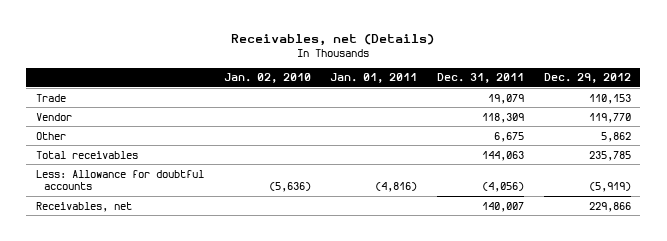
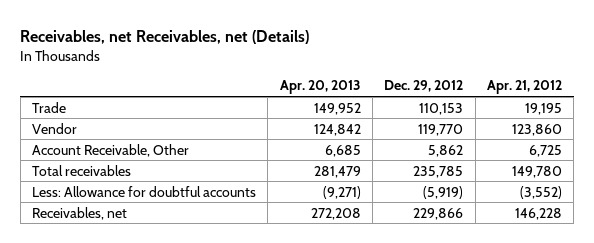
- Receivables, net (Details)
+ Receivables, net Receivables, net (Details)
- | Jan. 02, 2010 | Jan. 01, 2011 | Dec. 31, 2011 | Dec. 29, 2012
+ | Apr. 20, 2013 | Dec. 29, 2012 | Apr. 21, 2012
- Other | | | 6,675 | 5,862
+ Account Receivable, Other | 6,685 | 5,862 | 6,725

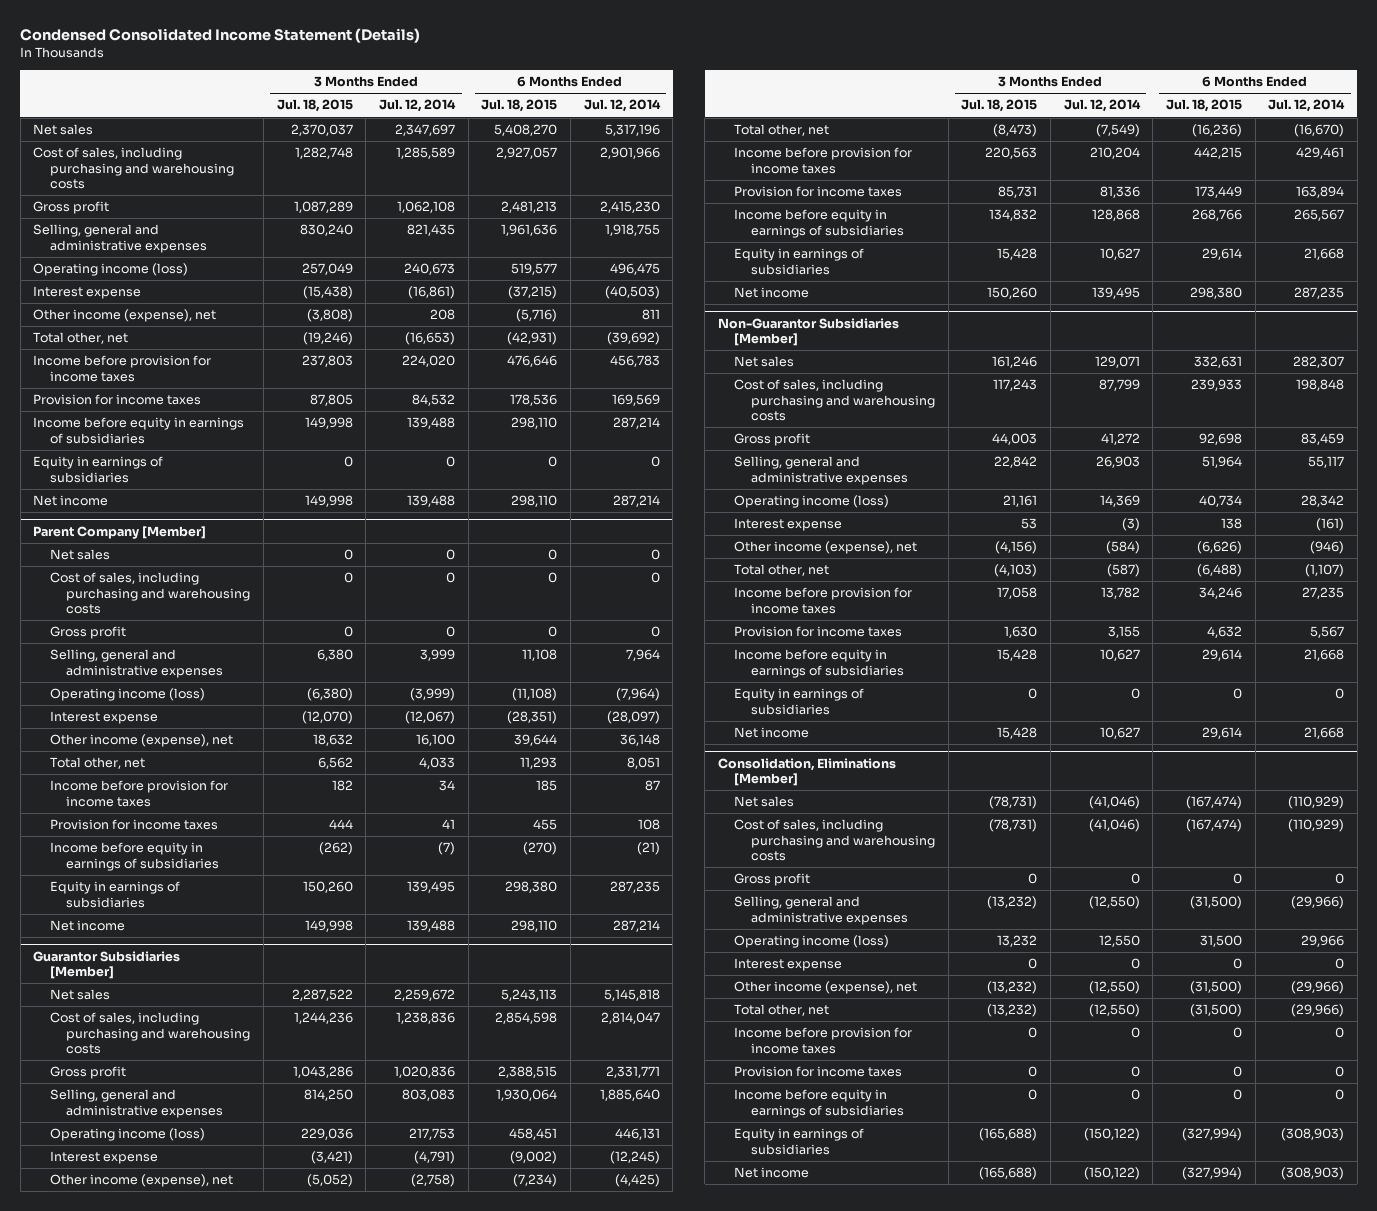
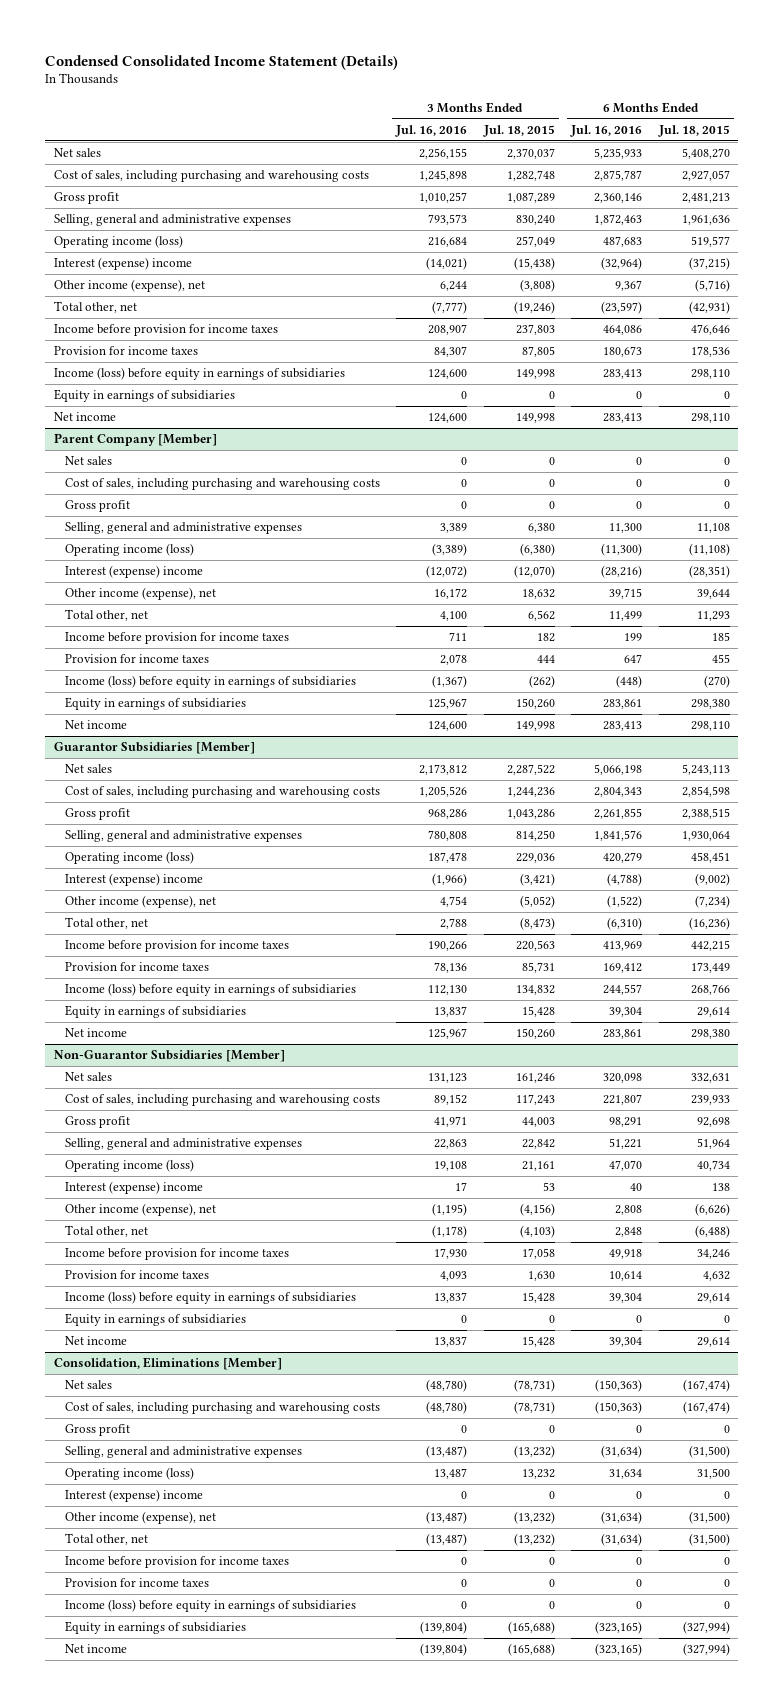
- | 3 Months Ended Jul. 18, 2015 | 3 Months Ended Jul. 12, 2014 | 6 Months Ended Jul. 18, 2015 | 6 Months Ended Jul. 12, 2014
+ | 3 Months Ended Jul. 16, 2016 | 3 Months Ended Jul. 18, 2015 | 6 Months Ended Jul. 16, 2016 | 6 Months Ended Jul. 18, 2015
- Interest expense | (15,438) | (16,861) | (37,215) | (40,503)
+ Interest (expense) income | (14,021) | (15,438) | (32,964) | (37,215)
- Income before equity in earnings of subsidiaries | 149,998 | 139,488 | 298,110 | 287,214
+ Income (loss) before equity in earnings of subsidiaries | 124,600 | 149,998 | 283,413 | 298,110
@ Parent Company [Member]
- Interest expense | (12,070) | (12,067) | (28,351) | (28,097)
+ Interest (expense) income | (12,072) | (12,070) | (28,216) | (28,351)
- Income before equity in earnings of subsidiaries | (262) | (7) | (270) | (21)
+ Income (loss) before equity in earnings of subsidiaries | (1,367) | (262) | (448) | (270)
@ Guarantor Subsidiaries [Member]
- Interest expense | (3,421) | (4,791) | (9,002) | (12,245)
+ Interest (expense) income | (1,966) | (3,421) | (4,788) | (9,002)
- Income before equity in earnings of subsidiaries | 134,832 | 128,868 | 268,766 | 265,567
+ Income (loss) before equity in earnings of subsidiaries | 112,130 | 134,832 | 244,557 | 268,766
@ Non-Guarantor Subsidiaries [Member]
- Interest expense | 53 | (3) | 138 | (161)
+ Interest (expense) income | 17 | 53 | 40 | 138
- Income before equity in earnings of subsidiaries | 15,428 | 10,627 | 29,614 | 21,668
+ Income (loss) before equity in earnings of subsidiaries | 13,837 | 15,428 | 39,304 | 29,614
@ Consolidation, Eliminations [Member]
- Interest expense | 0 | 0 | 0 | 0
+ Interest (expense) income | 0 | 0 | 0 | 0
- Income before equity in earnings of subsidiaries | 0 | 0 | 0 | 0
+ Income (loss) before equity in earnings of subsidiaries | 0 | 0 | 0 | 0

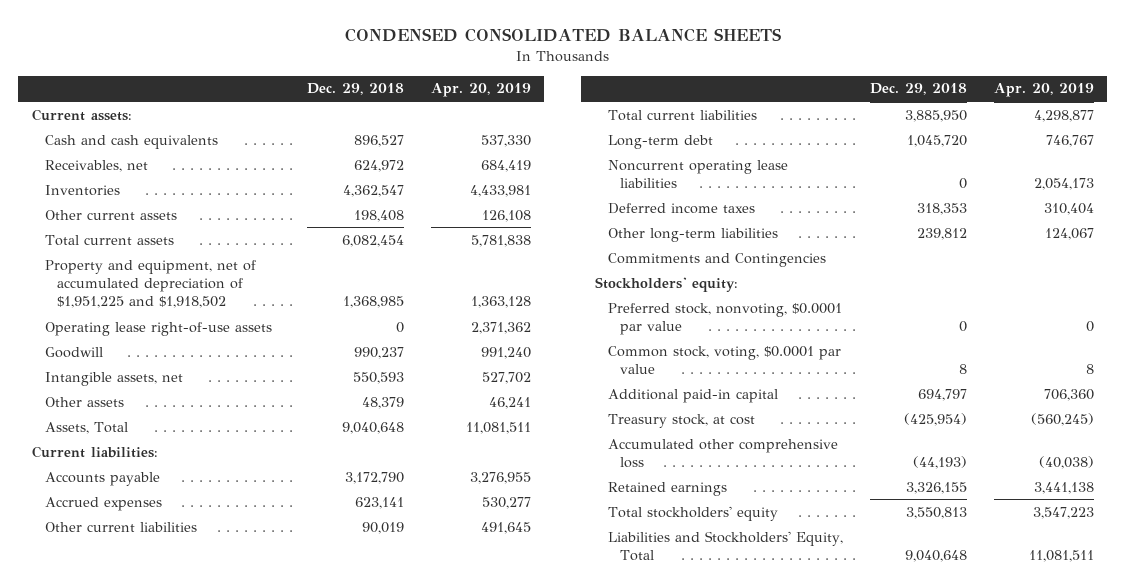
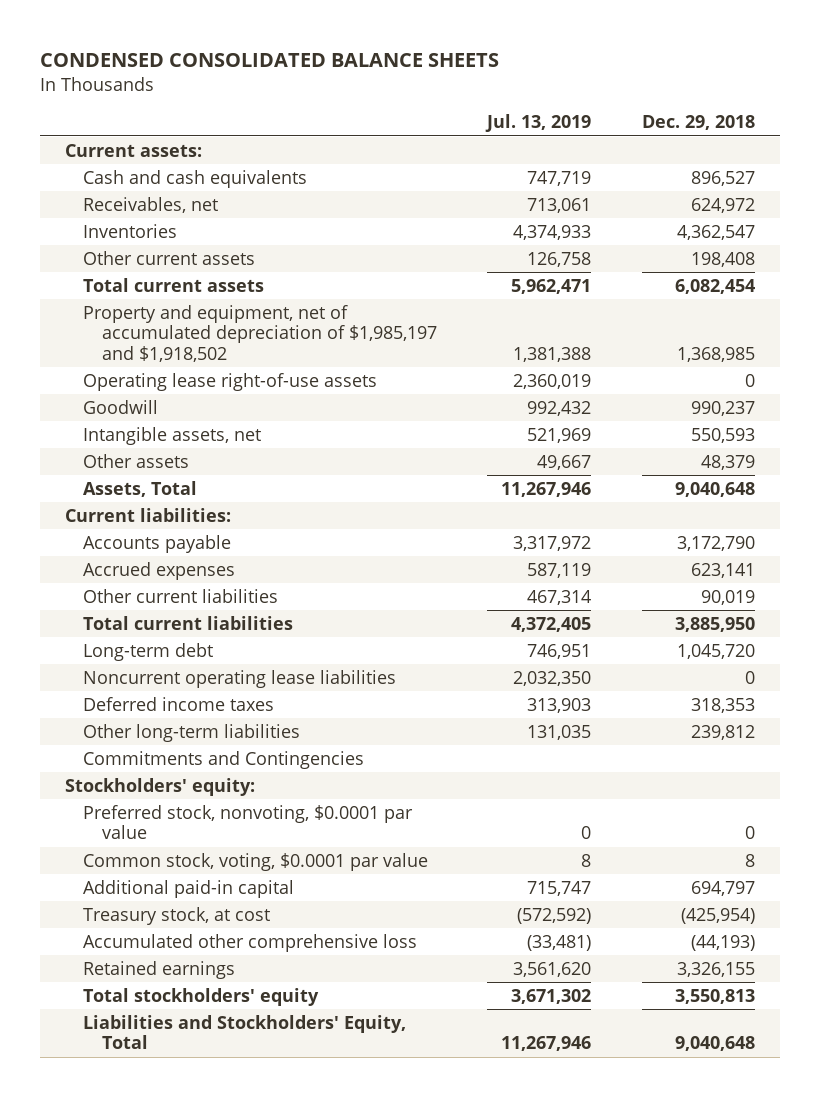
- | Dec. 29, 2018 | Apr. 20, 2019
+ | Jul. 13, 2019 | Dec. 29, 2018
- Property and equipment, net of accumulated depreciation of $1,951,225 and $1,918,502 | 1,368,985 | 1,363,128
+ Property and equipment, net of accumulated depreciation of $1,985,197 and $1,918,502 | 1,381,388 | 1,368,985

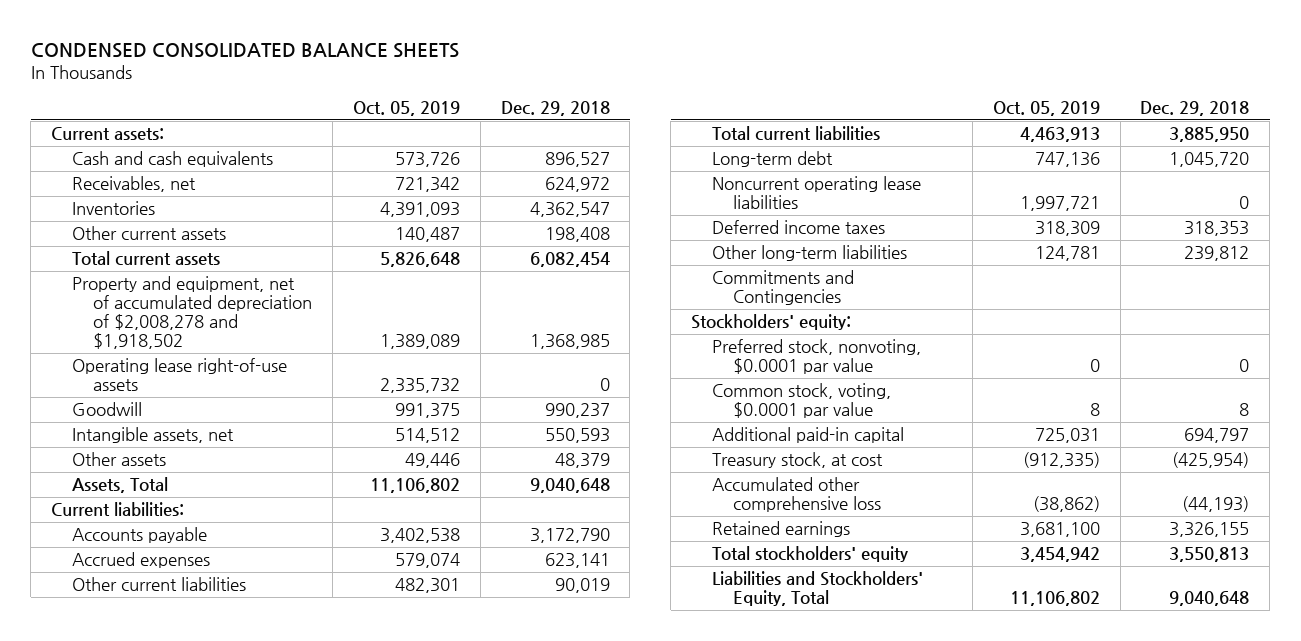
- | Jul. 13, 2019 | Dec. 29, 2018
+ | Oct. 05, 2019 | Dec. 29, 2018
- Property and equipment, net of accumulated depreciation of $1,985,197 and $1,918,502 | 1,381,388 | 1,368,985
+ Property and equipment, net of accumulated depreciation of $2,008,278 and $1,918,502 | 1,389,089 | 1,368,985

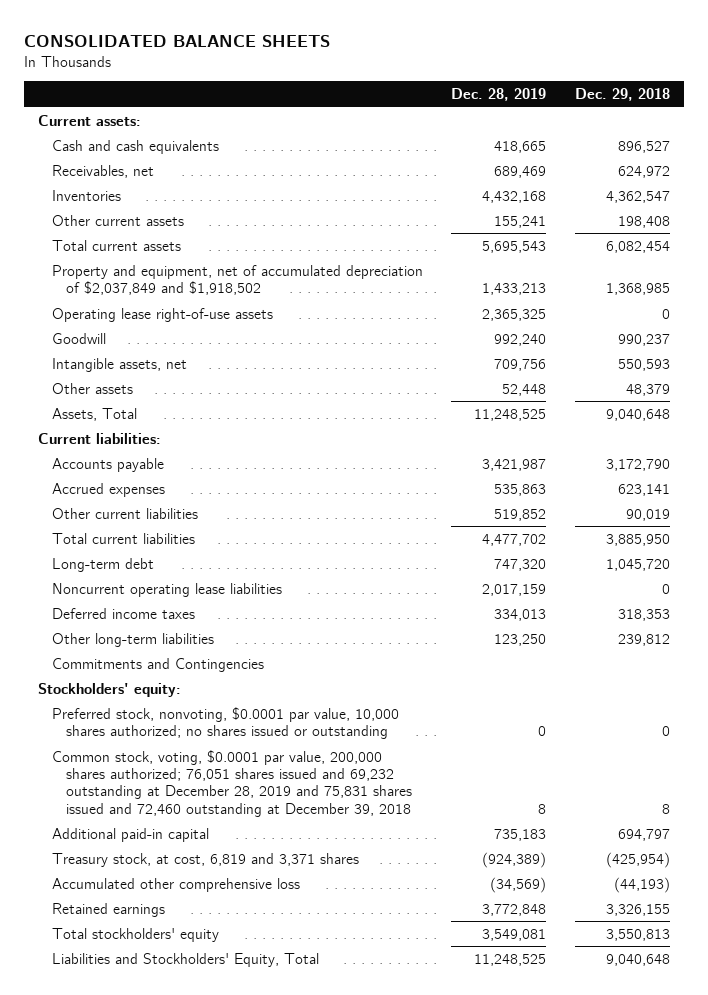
- CONDENSED CONSOLIDATED BALANCE SHEETS
+ CONSOLIDATED BALANCE SHEETS
- | Oct. 05, 2019 | Dec. 29, 2018
+ | Dec. 28, 2019 | Dec. 29, 2018
- Property and equipment, net of accumulated depreciation of $2,008,278 and $1,918,502 | 1,389,089 | 1,368,985
+ Property and equipment, net of accumulated depreciation of $2,037,849 and $1,918,502 | 1,433,213 | 1,368,985
- Preferred stock, nonvoting, $0.0001 par value | 0 | 0
- Common stock, voting, $0.0001 par value | 8 | 8
+ Preferred stock, nonvoting, $0.0001 par value, 10,000 shares authorized; no shares issued or outstanding | 0 | 0
+ Common stock, voting, $0.0001 par value, 200,000 shares authorized; 76,051 shares issued and 69,232 outstanding at December 28, 2019 and 75,831 shares issued and 72,460 outstanding at December 39, 2018 | 8 | 8
- Treasury stock, at cost | (912,335) | (425,954)
+ Treasury stock, at cost, 6,819 and 3,371 shares | (924,389) | (425,954)

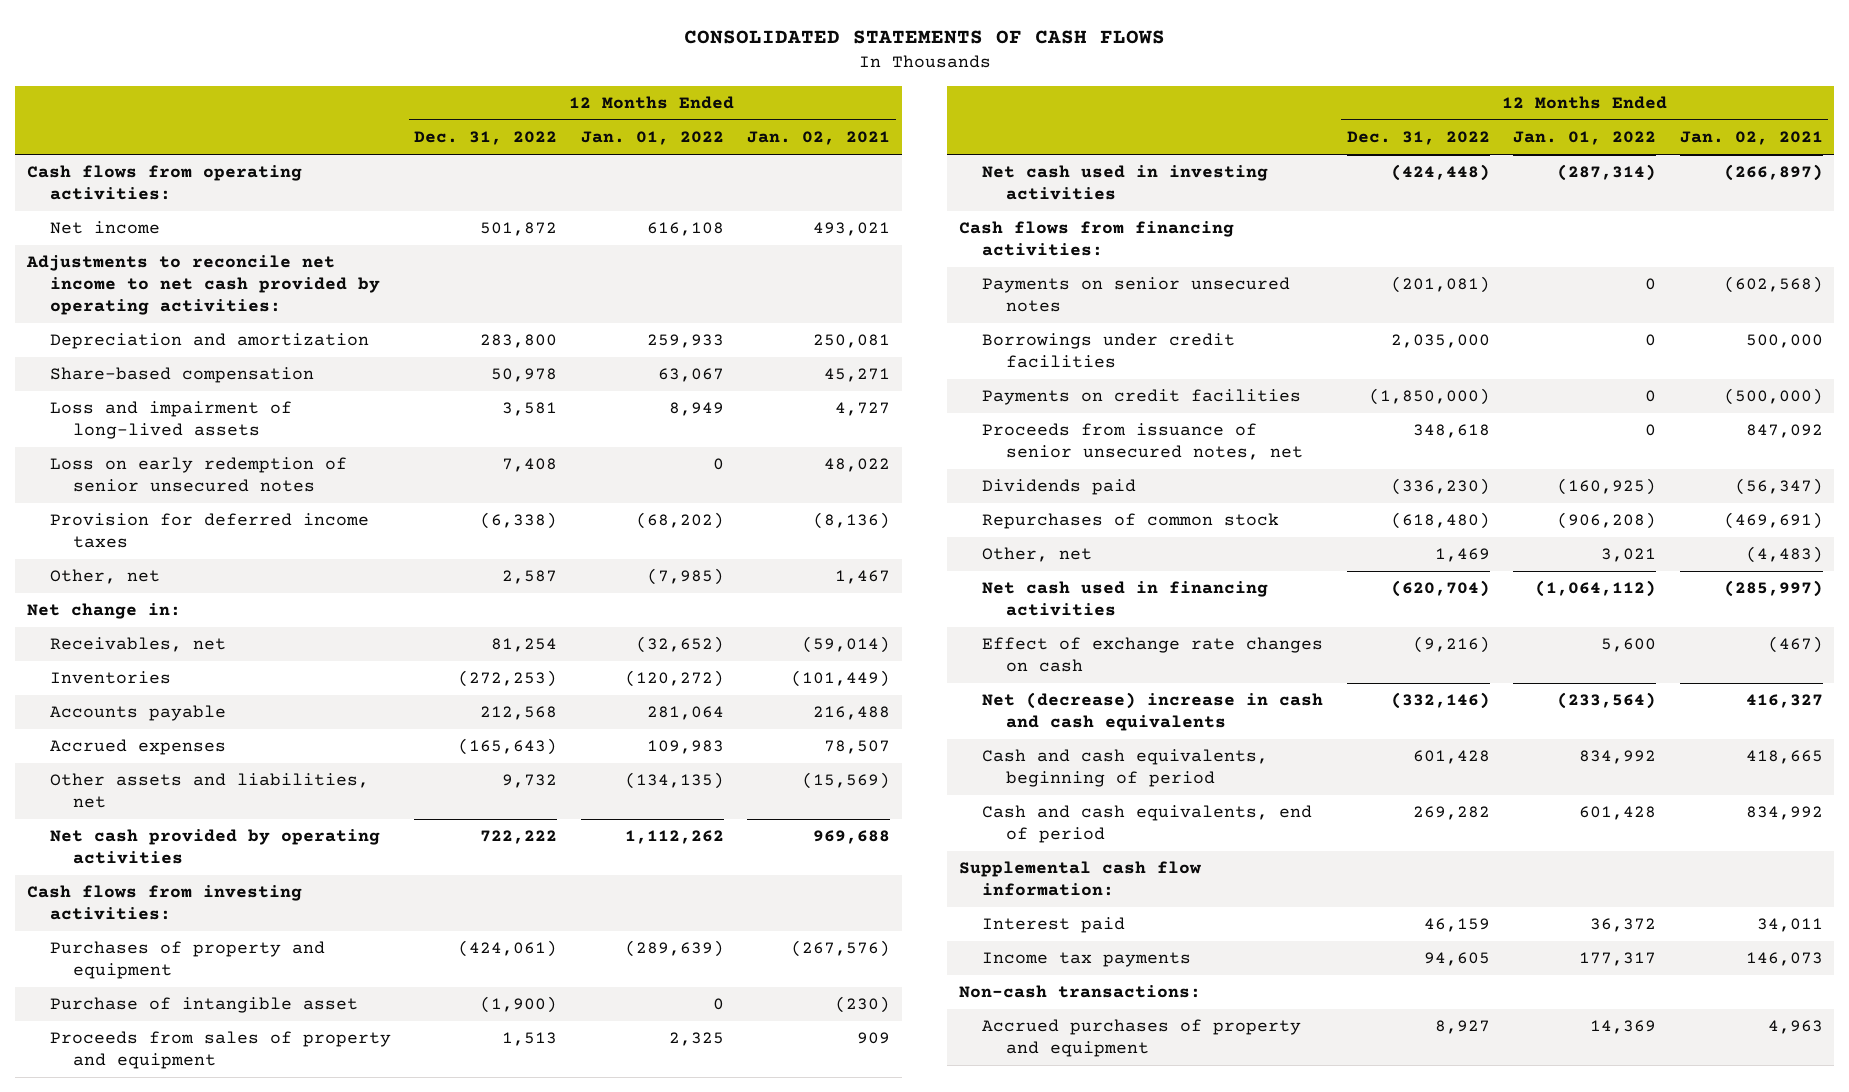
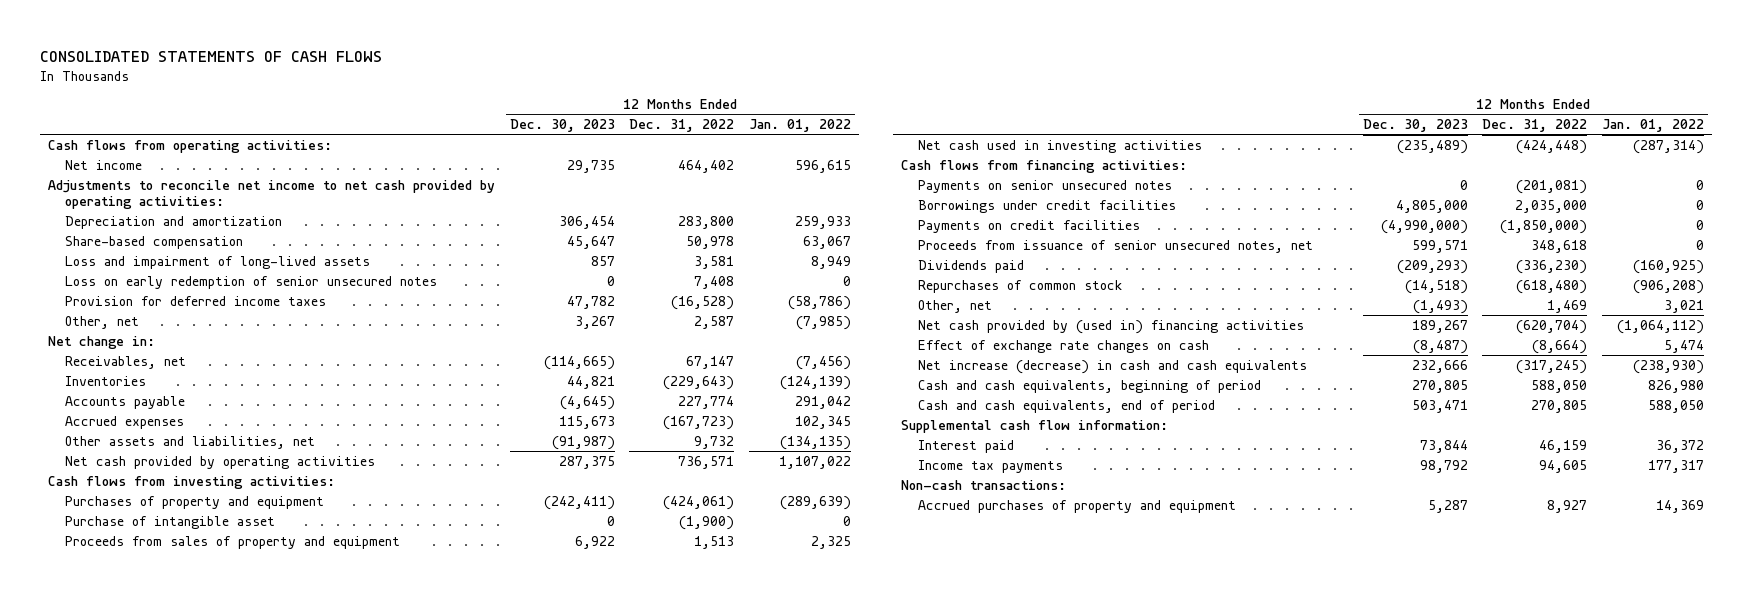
- | 12 Months Ended Dec. 31, 2022 | 12 Months Ended Jan. 01, 2022 | 12 Months Ended Jan. 02, 2021
+ | 12 Months Ended Dec. 30, 2023 | 12 Months Ended Dec. 31, 2022 | 12 Months Ended Jan. 01, 2022
- Net income | 501,872 | 616,108 | 493,021
+ Net income | 29,735 | 464,402 | 596,615
- Provision for deferred income taxes | (6,338) | (68,202) | (8,136)
+ Provision for deferred income taxes | 47,782 | (16,528) | (58,786)
- Receivables, net | 81,254 | (32,652) | (59,014)
- Inventories | (272,253) | (120,272) | (101,449)
- Accounts payable | 212,568 | 281,064 | 216,488
- Accrued expenses | (165,643) | 109,983 | 78,507
+ Receivables, net | (114,665) | 67,147 | (7,456)
+ Inventories | 44,821 | (229,643) | (124,139)
+ Accounts payable | (4,645) | 227,774 | 291,042
+ Accrued expenses | 115,673 | (167,723) | 102,345
- Net cash provided by operating activities | 722,222 | 1,112,262 | 969,688
+ Net cash provided by operating activities | 287,375 | 736,571 | 1,107,022
- Net cash used in financing activities | (620,704) | (1,064,112) | (285,997)
- Effect of exchange rate changes on cash | (9,216) | 5,600 | (467)
- Net (decrease) increase in cash and cash equivalents | (332,146) | (233,564) | 416,327
- Cash and cash equivalents, beginning of period | 601,428 | 834,992 | 418,665
- Cash and cash equivalents, end of period | 269,282 | 601,428 | 834,992
+ Net cash provided by (used in) financing activities | 189,267 | (620,704) | (1,064,112)
+ Effect of exchange rate changes on cash | (8,487) | (8,664) | 5,474
+ Net increase (decrease) in cash and cash equivalents | 232,666 | (317,245) | (238,930)
+ Cash and cash equivalents, beginning of period | 270,805 | 588,050 | 826,980
+ Cash and cash equivalents, end of period | 503,471 | 270,805 | 588,050

